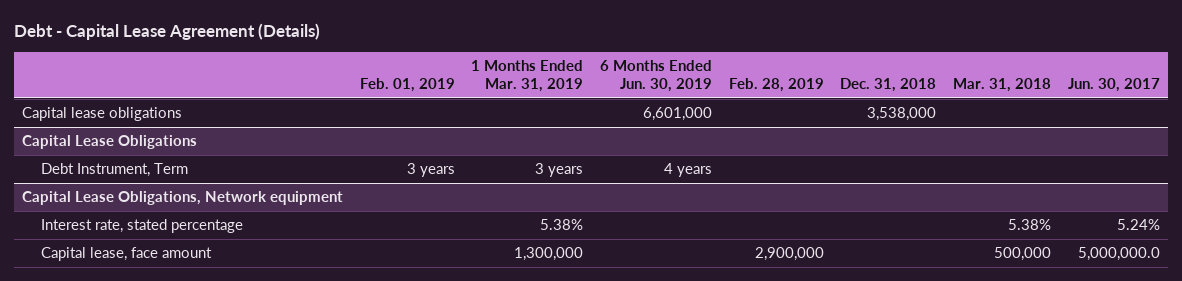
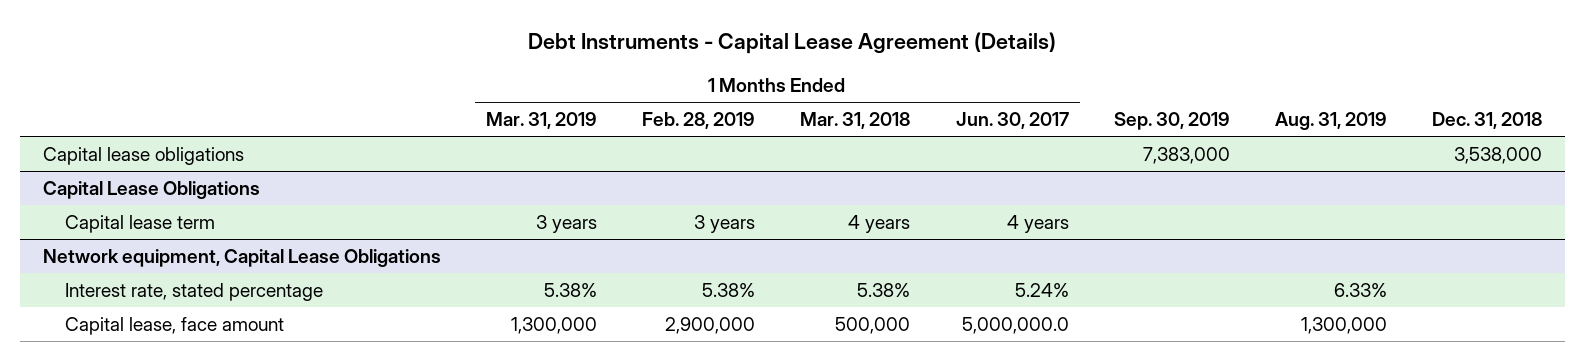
- Debt - Capital Lease Agreement (Details)
+ Debt Instruments - Capital Lease Agreement (Details)
- | Feb. 01, 2019 | 1 Months Ended Mar. 31, 2019 | 6 Months Ended Jun. 30, 2019 | Feb. 28, 2019 | Dec. 31, 2018 | Mar. 31, 2018 | Jun. 30, 2017
+ | 1 Months Ended Mar. 31, 2019 | 1 Months Ended Feb. 28, 2019 | 1 Months Ended Mar. 31, 2018 | 1 Months Ended Jun. 30, 2017 | Sep. 30, 2019 | Aug. 31, 2019 | Dec. 31, 2018
@ Capital Lease Obligations
- Debt Instrument, Term | 3 years | 3 years | 4 years | | | |
- Capital Lease Obligations, Network equipment
@ Capital Lease Obligations
+ Capital lease term | 3 years | 3 years | 4 years | 4 years | | |
+ Network equipment, Capital Lease Obligations

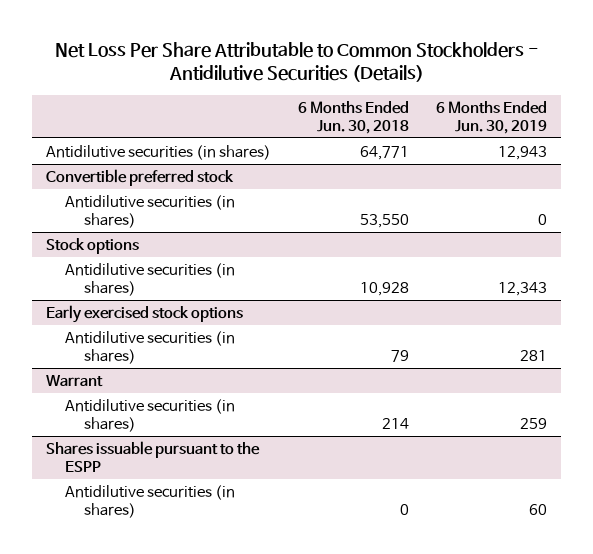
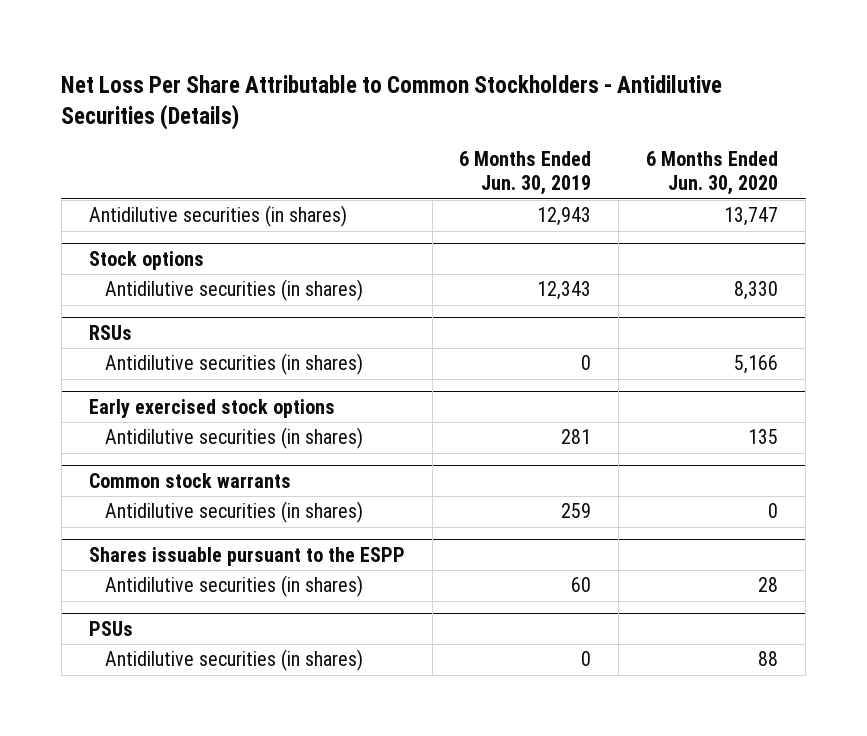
- | 6 Months Ended Jun. 30, 2018 | 6 Months Ended Jun. 30, 2019
+ | 6 Months Ended Jun. 30, 2019 | 6 Months Ended Jun. 30, 2020
- Convertible preferred stock
- Antidilutive securities (in shares) | 53,550 | 0
+ RSUs
+ Antidilutive securities (in shares) | 0 | 5,166
- Warrant
+ Common stock warrants
+ PSUs
+ Antidilutive securities (in shares) | 0 | 88

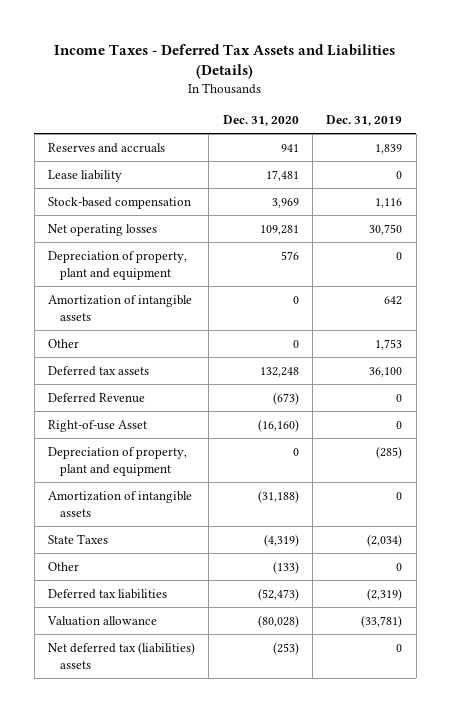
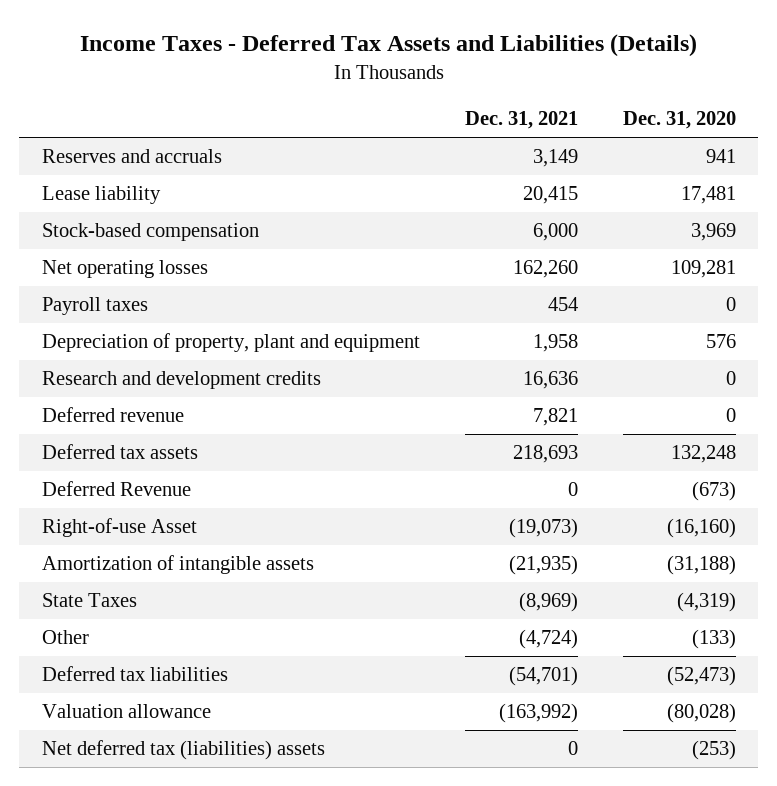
- | Dec. 31, 2020 | Dec. 31, 2019
+ | Dec. 31, 2021 | Dec. 31, 2020
+ Payroll taxes | 454 | 0
- Amortization of intangible assets | 0 | 642
- Other | 0 | 1,753
+ Research and development credits | 16,636 | 0
+ Deferred revenue | 7,821 | 0
- Depreciation of property, plant and equipment | 0 | (285)

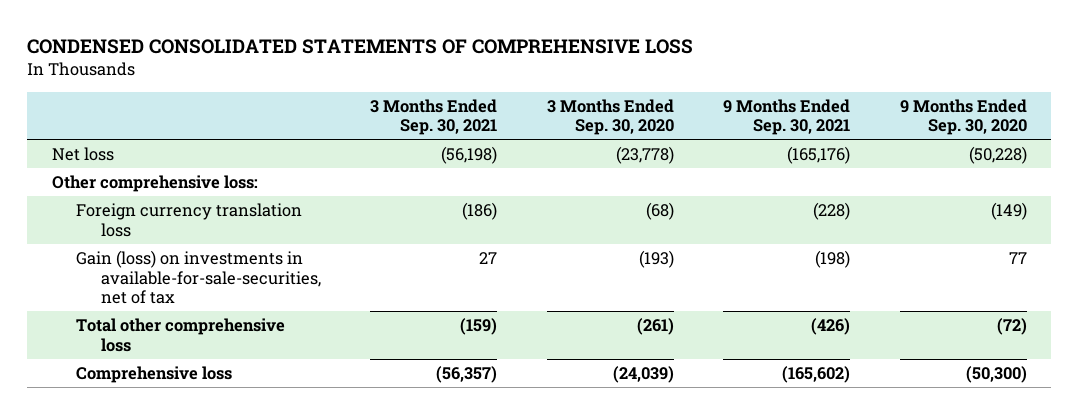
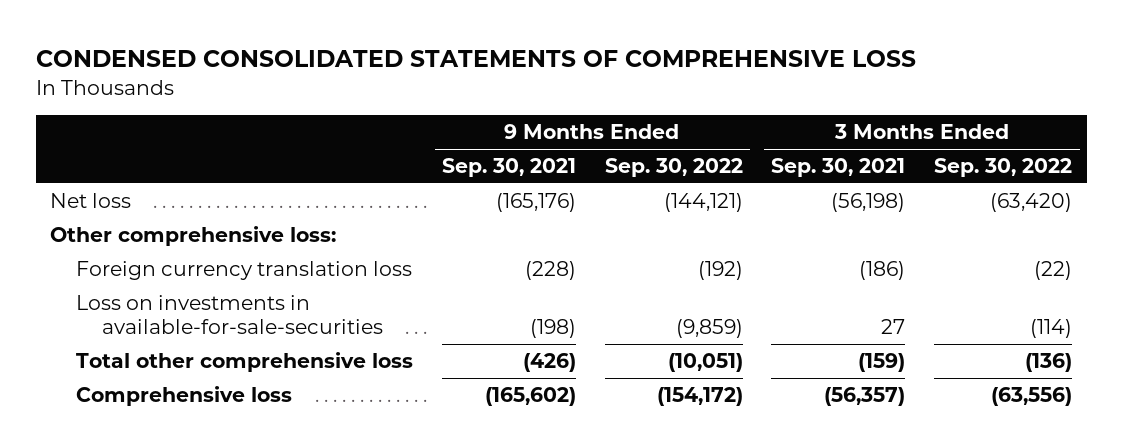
- | 3 Months Ended Sep. 30, 2021 | 3 Months Ended Sep. 30, 2020 | 9 Months Ended Sep. 30, 2021 | 9 Months Ended Sep. 30, 2020
+ | 9 Months Ended Sep. 30, 2021 | 9 Months Ended Sep. 30, 2022 | 3 Months Ended Sep. 30, 2021 | 3 Months Ended Sep. 30, 2022
- Gain (loss) on investments in available-for-sale-securities, net of tax | 27 | (193) | (198) | 77
+ Loss on investments in available-for-sale-securities | (198) | (9,859) | 27 | (114)

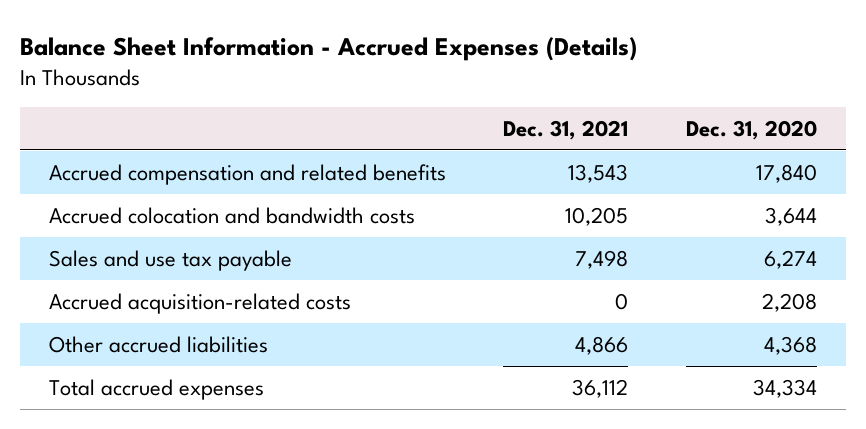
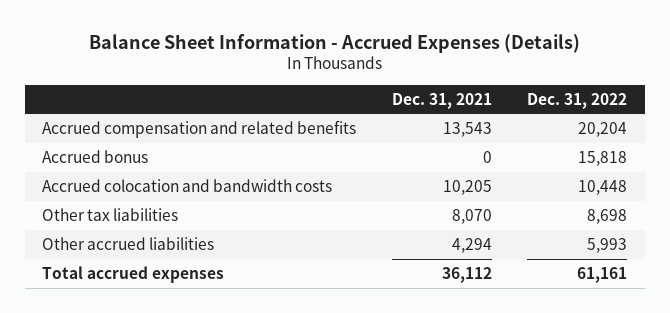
- | Dec. 31, 2021 | Dec. 31, 2020
+ | Dec. 31, 2021 | Dec. 31, 2022
+ Accrued bonus | 0 | 15,818
- Sales and use tax payable | 7,498 | 6,274
- Accrued acquisition-related costs | 0 | 2,208
- Other accrued liabilities | 4,866 | 4,368
+ Other tax liabilities | 8,070 | 8,698
+ Other accrued liabilities | 4,294 | 5,993

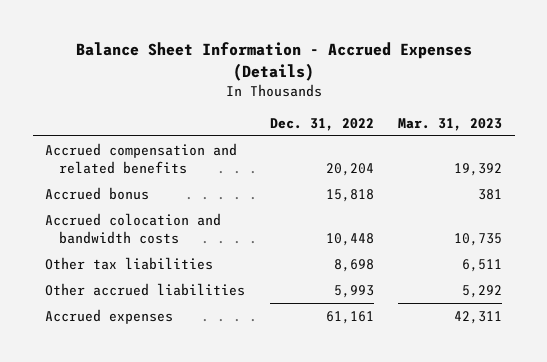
- | Dec. 31, 2021 | Dec. 31, 2022
+ | Dec. 31, 2022 | Mar. 31, 2023
- Total accrued expenses | 36,112 | 61,161
+ Accrued expenses | 61,161 | 42,311

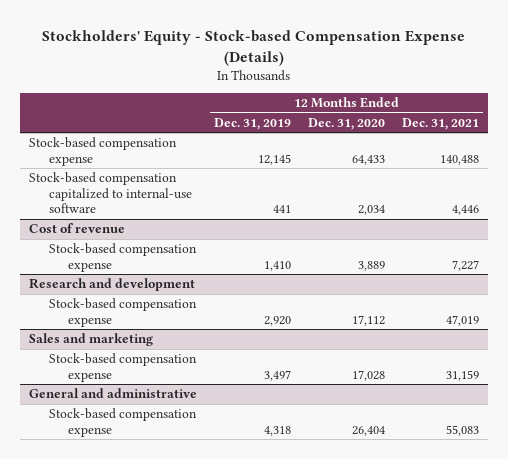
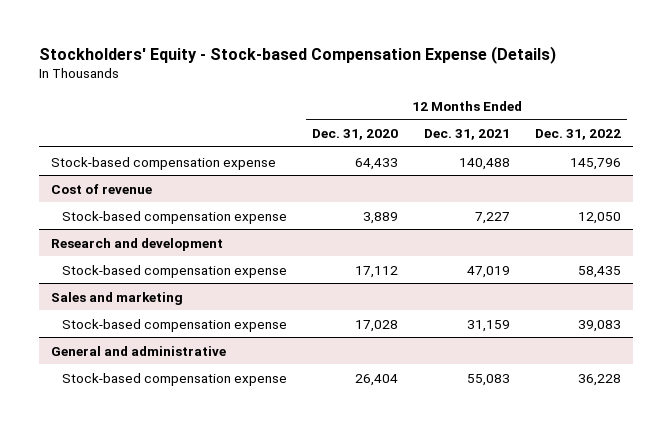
- | 12 Months Ended Dec. 31, 2019 | 12 Months Ended Dec. 31, 2020 | 12 Months Ended Dec. 31, 2021
+ | 12 Months Ended Dec. 31, 2020 | 12 Months Ended Dec. 31, 2021 | 12 Months Ended Dec. 31, 2022
- Stock-based compensation capitalized to internal-use software | 441 | 2,034 | 4,446

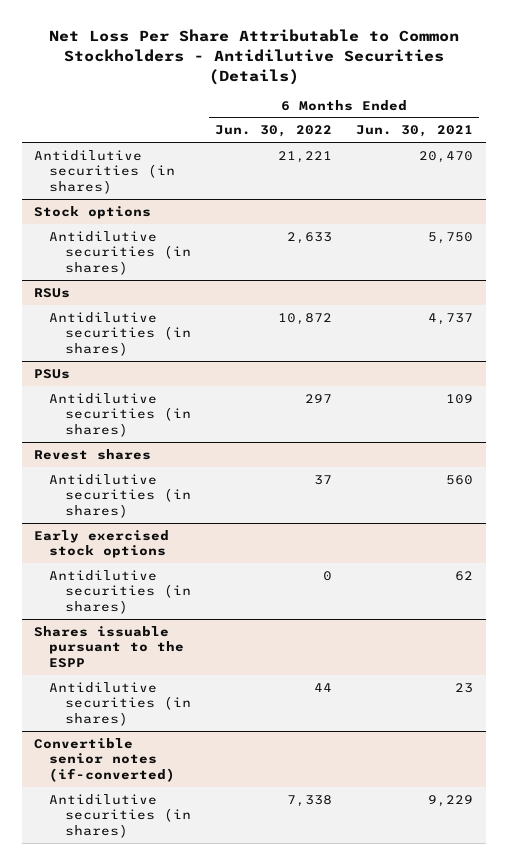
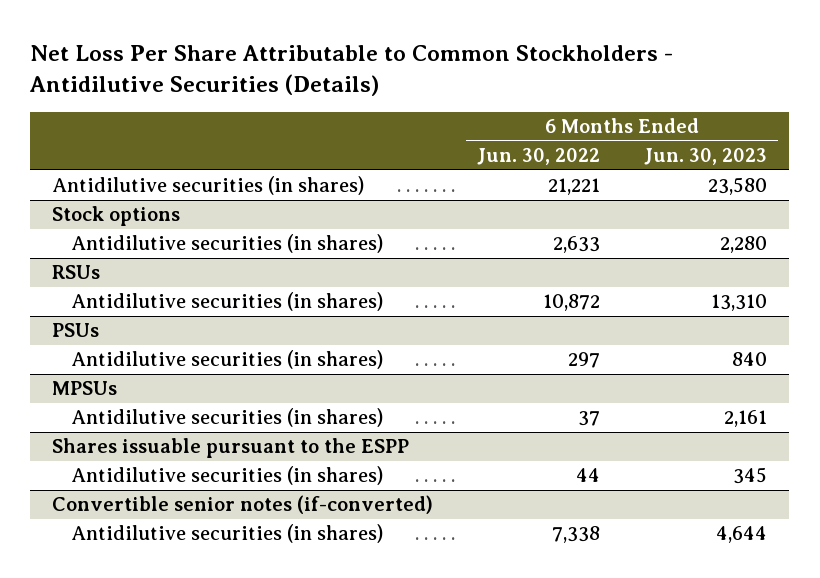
- | 6 Months Ended Jun. 30, 2022 | 6 Months Ended Jun. 30, 2021
+ | 6 Months Ended Jun. 30, 2022 | 6 Months Ended Jun. 30, 2023
- Revest shares
+ MPSUs
- Early exercised stock options
- Antidilutive securities (in shares) | 0 | 62

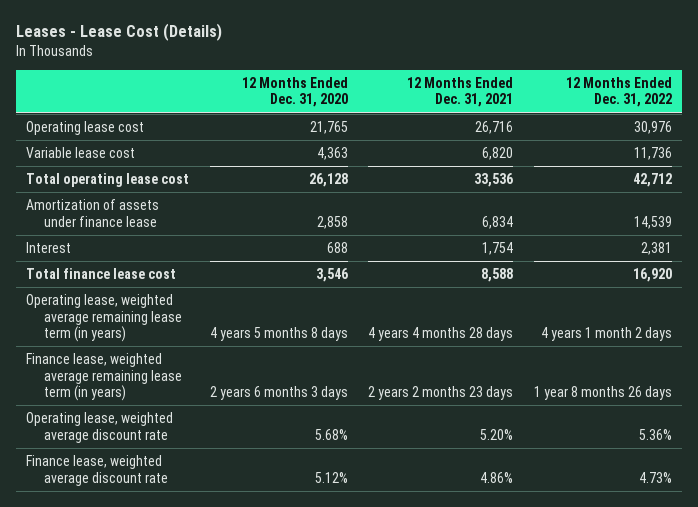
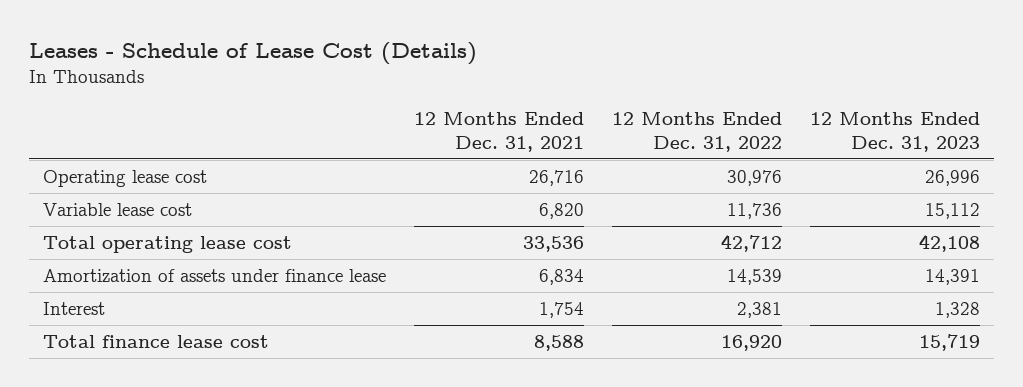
- Leases - Lease Cost (Details)
+ Leases - Schedule of Lease Cost (Details)
- | 12 Months Ended Dec. 31, 2020 | 12 Months Ended Dec. 31, 2021 | 12 Months Ended Dec. 31, 2022
+ | 12 Months Ended Dec. 31, 2021 | 12 Months Ended Dec. 31, 2022 | 12 Months Ended Dec. 31, 2023
- Operating lease, weighted average remaining lease term (in years) | 4 years 5 months 8 days | 4 years 4 months 28 days | 4 years 1 month 2 days
- Finance lease, weighted average remaining lease term (in years) | 2 years 6 months 3 days | 2 years 2 months 23 days | 1 year 8 months 26 days
- Operating lease, weighted average discount rate | 5.68% | 5.20% | 5.36%
- Finance lease, weighted average discount rate | 5.12% | 4.86% | 4.73%

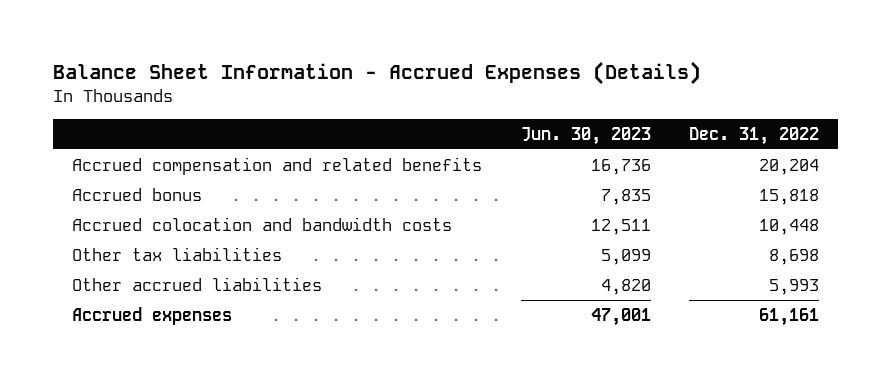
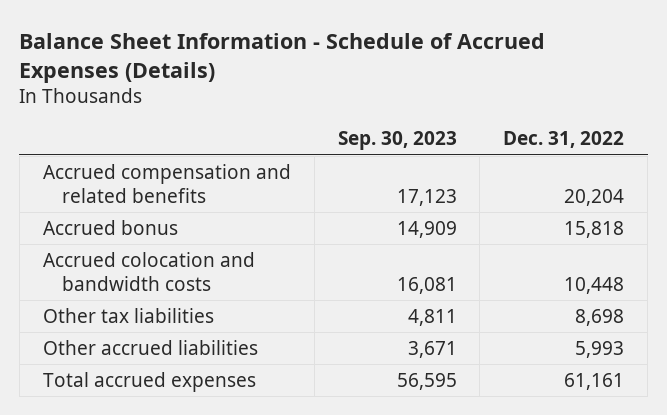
- Balance Sheet Information - Accrued Expenses (Details)
+ Balance Sheet Information - Schedule of Accrued Expenses (Details)
- | Jun. 30, 2023 | Dec. 31, 2022
+ | Sep. 30, 2023 | Dec. 31, 2022
- Accrued expenses | 47,001 | 61,161
+ Total accrued expenses | 56,595 | 61,161

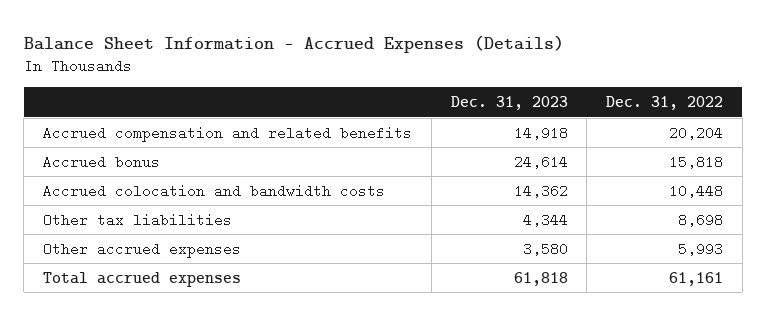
- Balance Sheet Information - Schedule of Accrued Expenses (Details)
+ Balance Sheet Information - Accrued Expenses (Details)
- | Sep. 30, 2023 | Dec. 31, 2022
+ | Dec. 31, 2023 | Dec. 31, 2022
- Other accrued liabilities | 3,671 | 5,993
+ Other accrued expenses | 3,580 | 5,993

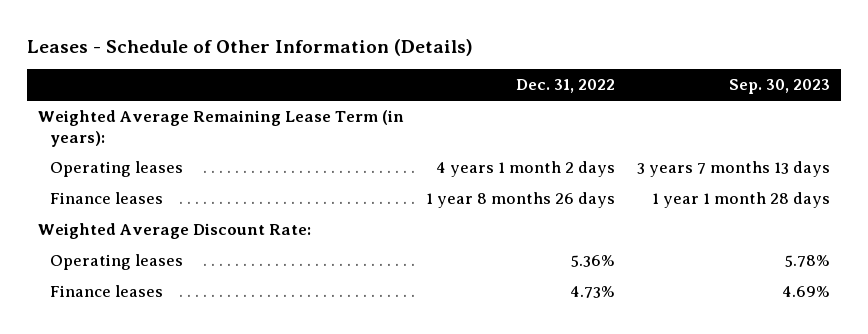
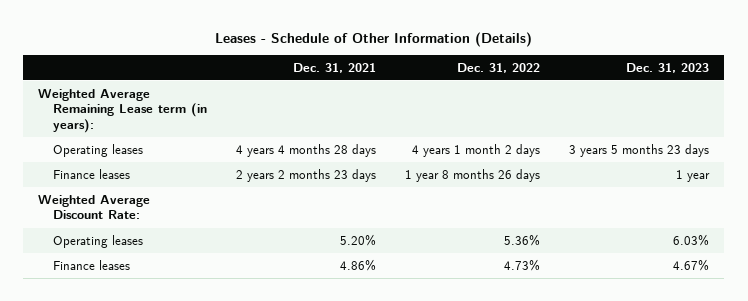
- | Dec. 31, 2022 | Sep. 30, 2023
+ | Dec. 31, 2021 | Dec. 31, 2022 | Dec. 31, 2023
- Weighted Average Remaining Lease Term (in years):
+ Weighted Average Remaining Lease term (in years):

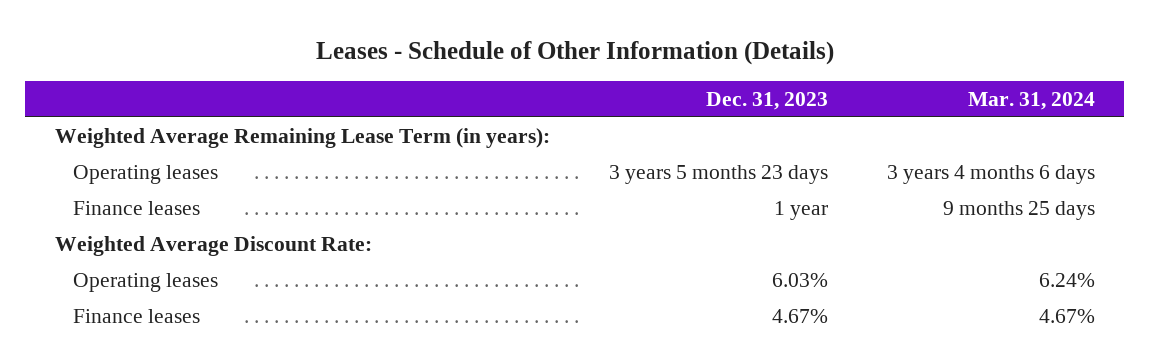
- | Dec. 31, 2021 | Dec. 31, 2022 | Dec. 31, 2023
+ | Dec. 31, 2023 | Mar. 31, 2024
- Weighted Average Remaining Lease term (in years):
+ Weighted Average Remaining Lease Term (in years):

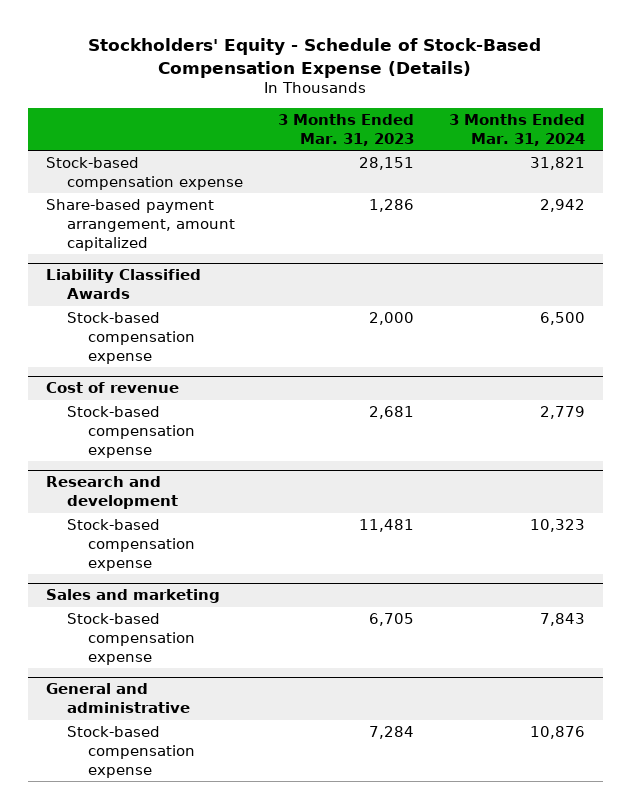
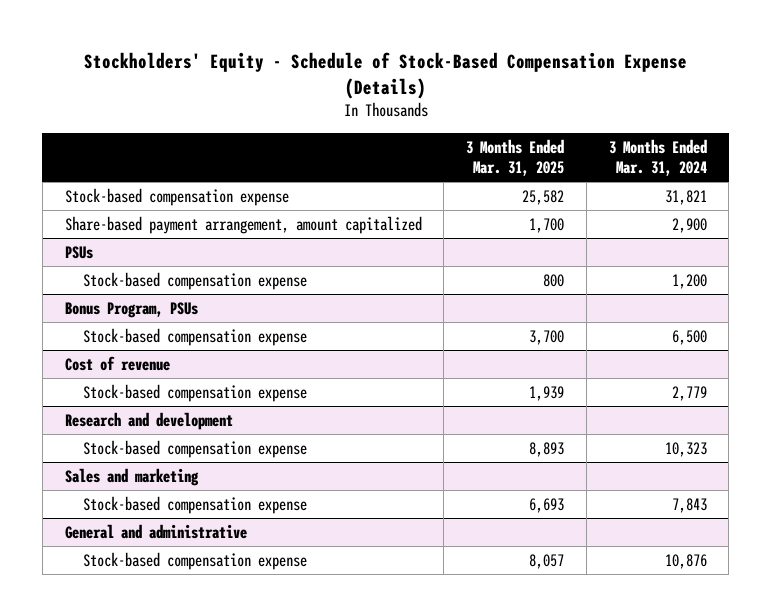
- | 3 Months Ended Mar. 31, 2023 | 3 Months Ended Mar. 31, 2024
+ | 3 Months Ended Mar. 31, 2025 | 3 Months Ended Mar. 31, 2024
- Share-based payment arrangement, amount capitalized | 1,286 | 2,942
- Liability Classified Awards
+ Share-based payment arrangement, amount capitalized | 1,700 | 2,900
+ PSUs
+ Stock-based compensation expense | 800 | 1,200
+ Bonus Program, PSUs

